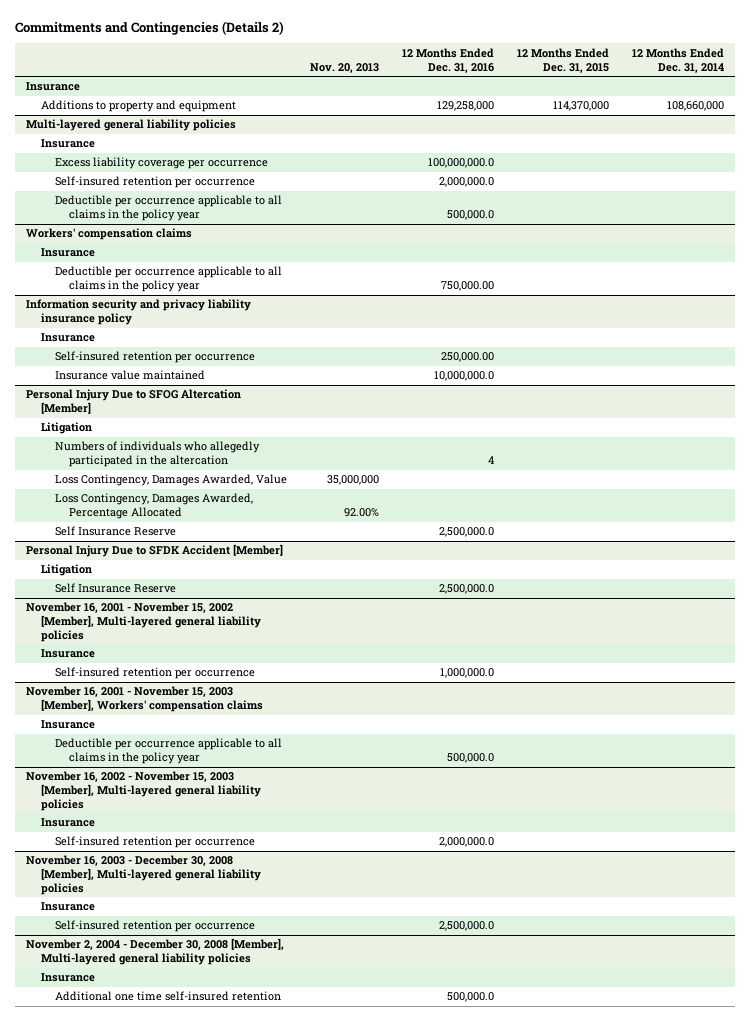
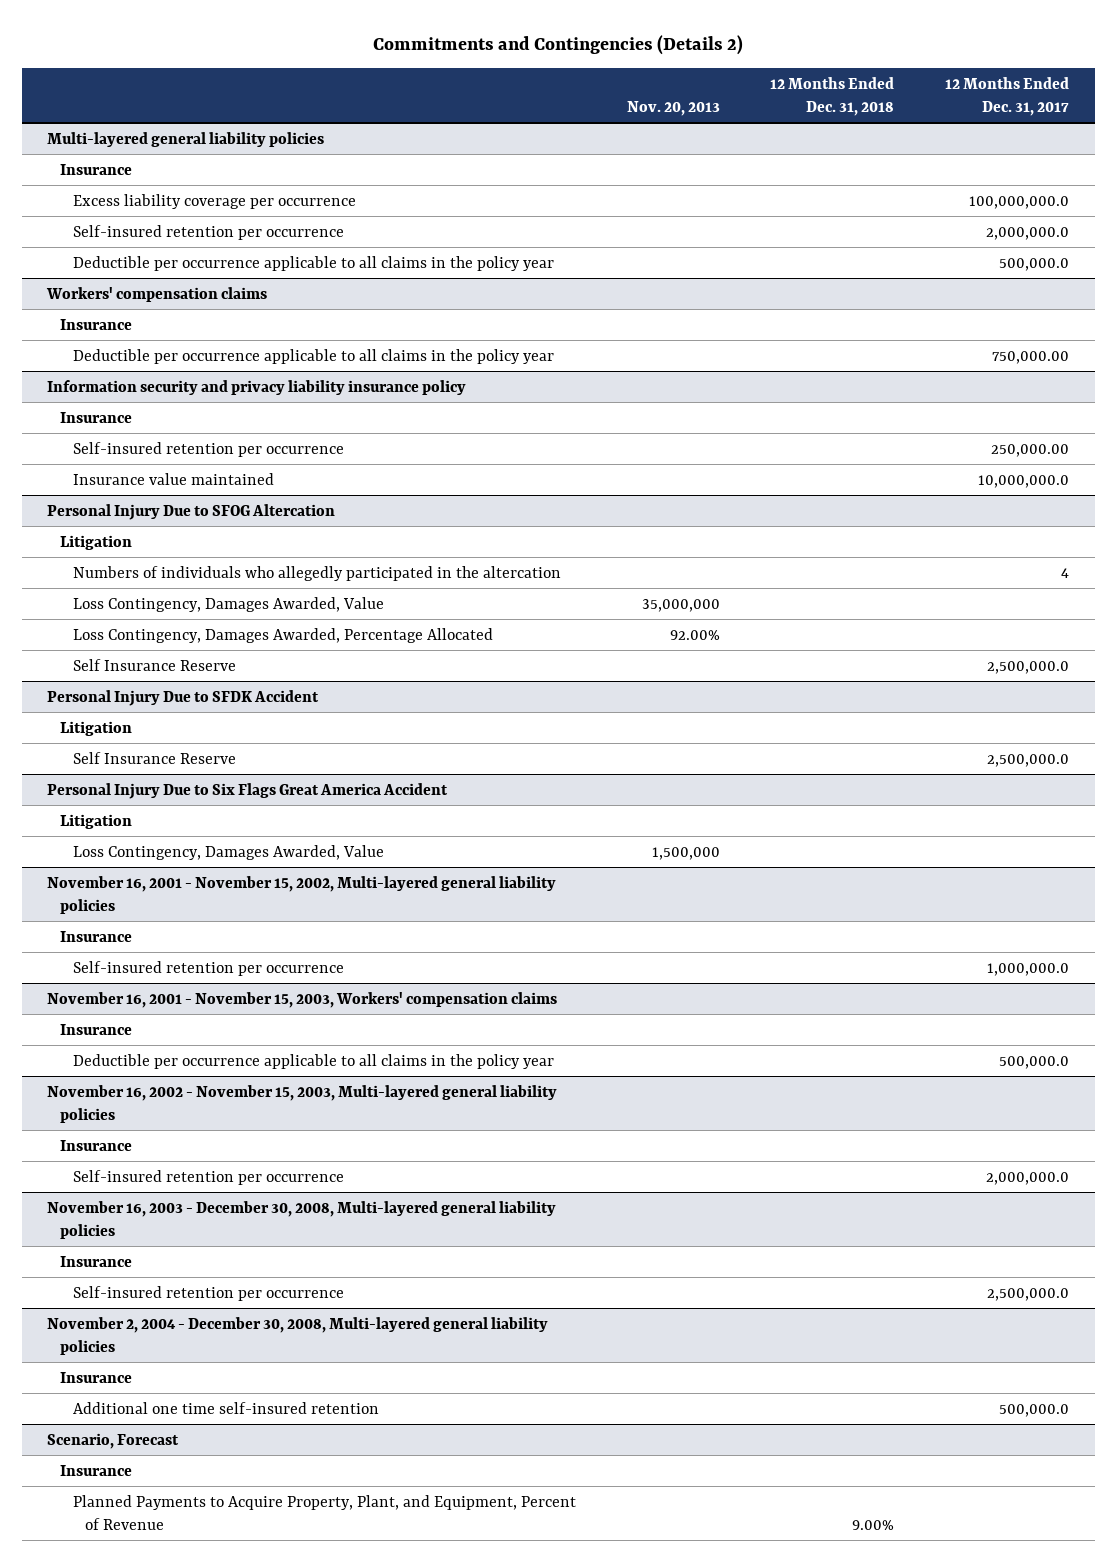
- | Nov. 20, 2013 | 12 Months Ended Dec. 31, 2016 | 12 Months Ended Dec. 31, 2015 | 12 Months Ended Dec. 31, 2014
+ | Nov. 20, 2013 | 12 Months Ended Dec. 31, 2018 | 12 Months Ended Dec. 31, 2017
- Insurance
- Additions to property and equipment | | 129,258,000 | 114,370,000 | 108,660,000
- Personal Injury Due to SFOG Altercation [Member]
+ Personal Injury Due to SFOG Altercation
- Personal Injury Due to SFDK Accident [Member]
+ Personal Injury Due to SFDK Accident
- November 16, 2001 - November 15, 2002 [Member], Multi-layered general liability policies
+ Personal Injury Due to Six Flags Great America Accident
+ Litigation
+ Loss Contingency, Damages Awarded, Value | 1,500,000 | |
+ November 16, 2001 - November 15, 2002, Multi-layered general liability policies
- November 16, 2001 - November 15, 2003 [Member], Workers' compensation claims
+ November 16, 2001 - November 15, 2003, Workers' compensation claims
- November 16, 2002 - November 15, 2003 [Member], Multi-layered general liability policies
+ November 16, 2002 - November 15, 2003, Multi-layered general liability policies
- November 16, 2003 - December 30, 2008 [Member], Multi-layered general liability policies
+ November 16, 2003 - December 30, 2008, Multi-layered general liability policies
- November 2, 2004 - December 30, 2008 [Member], Multi-layered general liability policies
+ November 2, 2004 - December 30, 2008, Multi-layered general liability policies
+ Scenario, Forecast
+ Insurance
+ Planned Payments to Acquire Property, Plant, and Equipment, Percent of Revenue | | 9.00% |

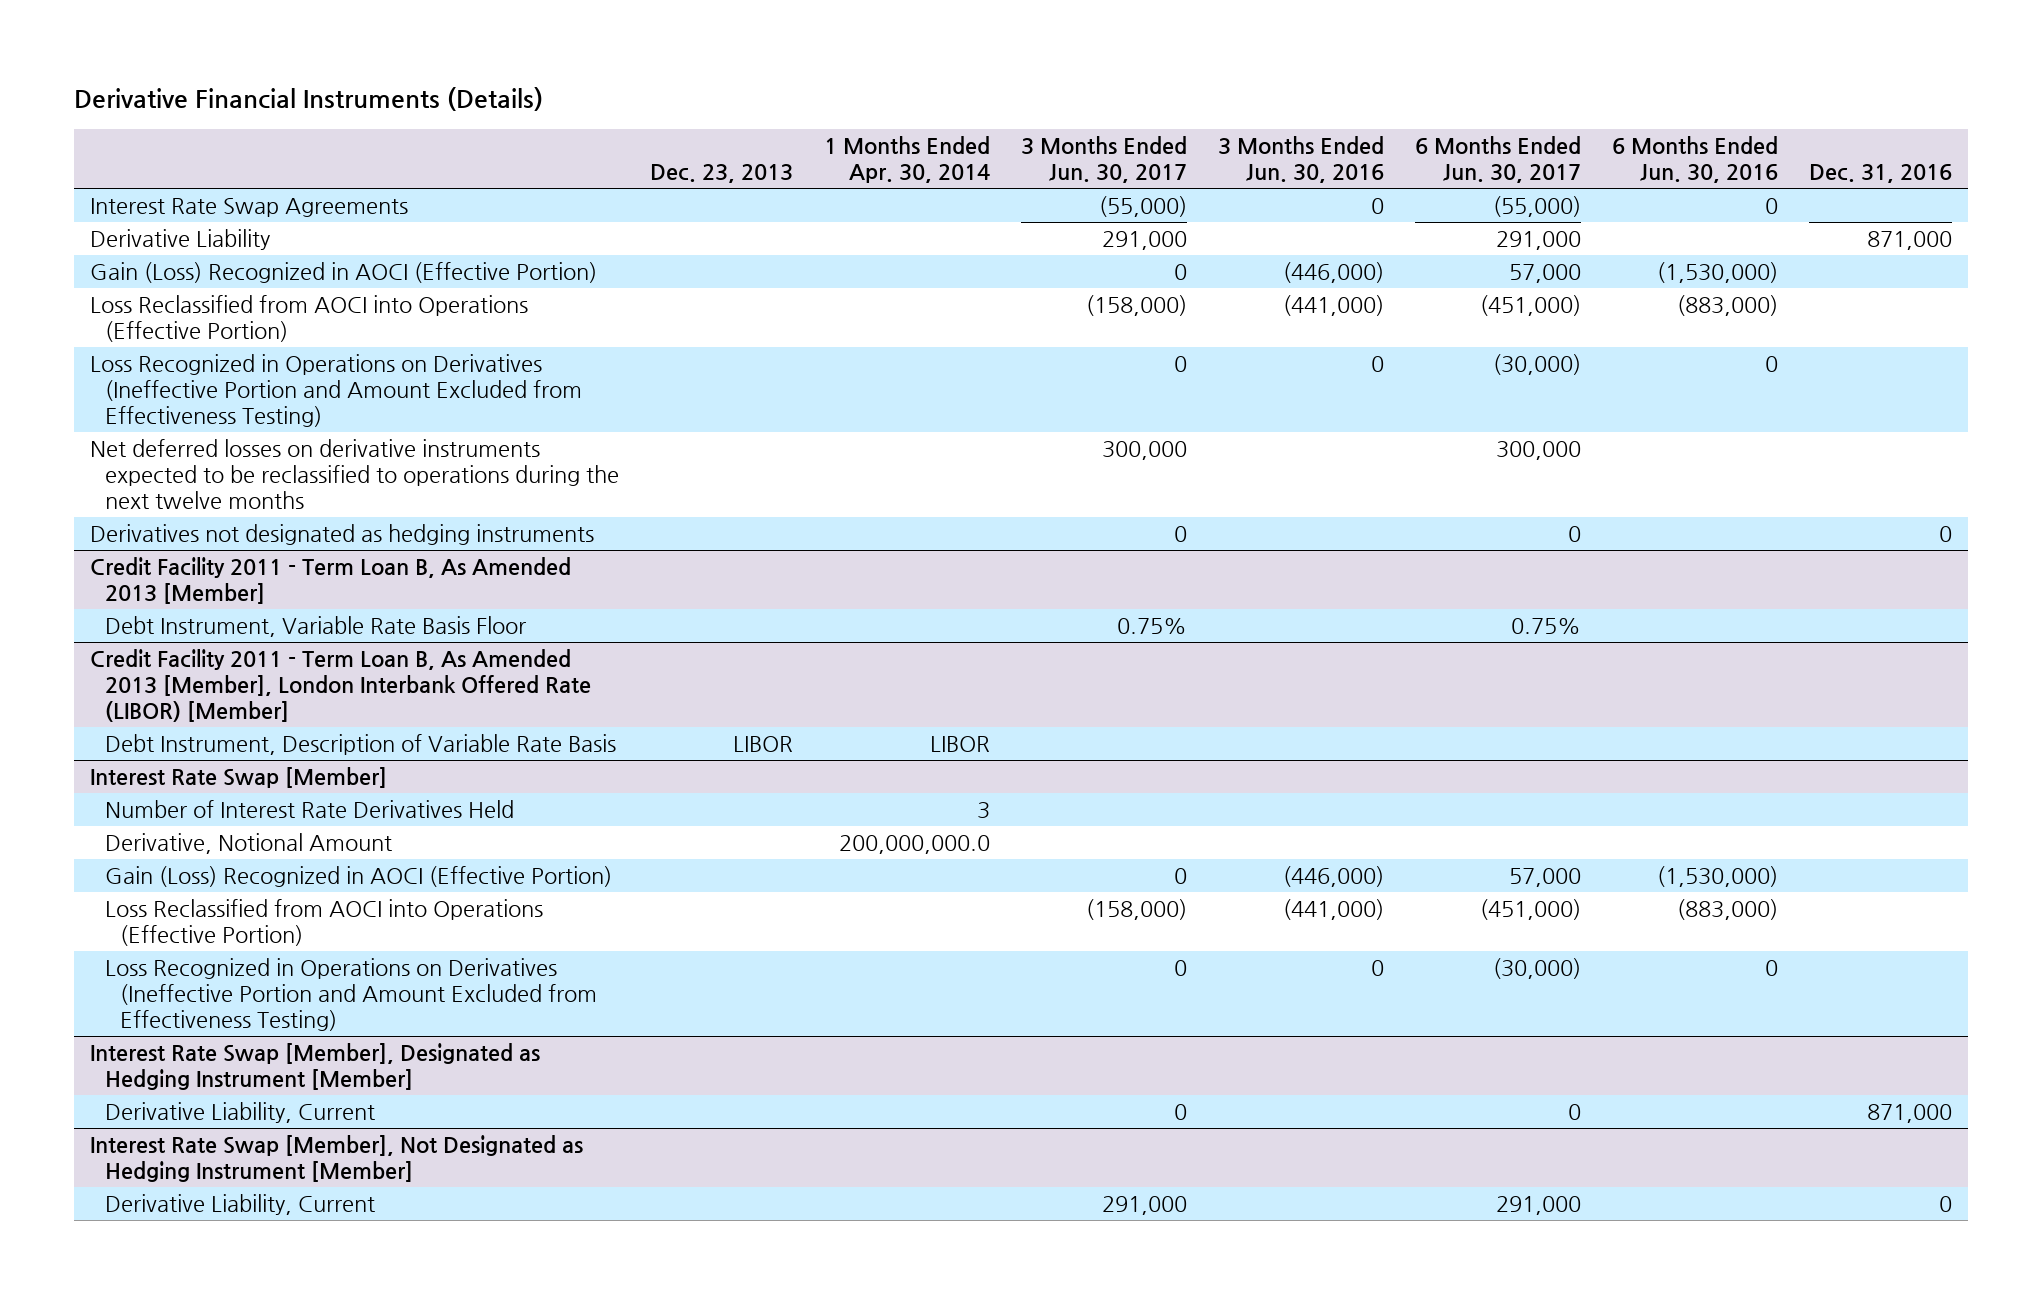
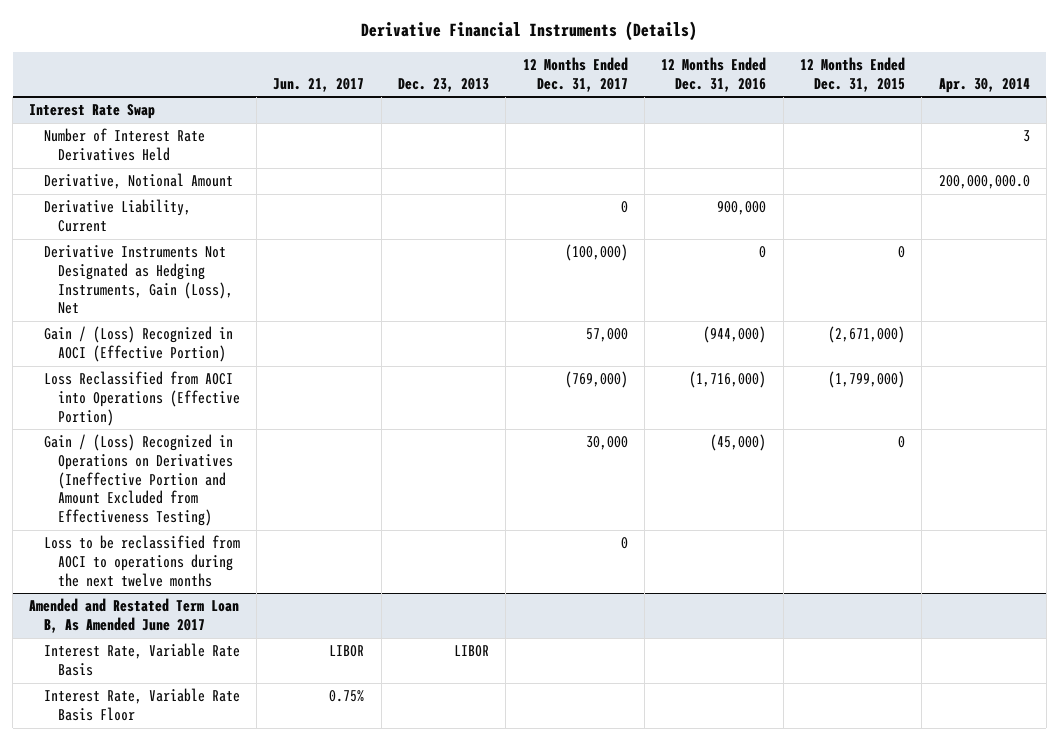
- | Dec. 23, 2013 | 1 Months Ended Apr. 30, 2014 | 3 Months Ended Jun. 30, 2017 | 3 Months Ended Jun. 30, 2016 | 6 Months Ended Jun. 30, 2017 | 6 Months Ended Jun. 30, 2016 | Dec. 31, 2016
+ | Jun. 21, 2017 | Dec. 23, 2013 | 12 Months Ended Dec. 31, 2017 | 12 Months Ended Dec. 31, 2016 | 12 Months Ended Dec. 31, 2015 | Apr. 30, 2014
- Interest Rate Swap Agreements | | | (55,000) | 0 | (55,000) | 0 |
- Derivative Liability | | | 291,000 | | 291,000 | | 871,000
- Gain (Loss) Recognized in AOCI (Effective Portion) | | | 0 | (446,000) | 57,000 | (1,530,000) |
- Loss Reclassified from AOCI into Operations (Effective Portion) | | | (158,000) | (441,000) | (451,000) | (883,000) |
- Loss Recognized in Operations on Derivatives (Ineffective Portion and Amount Excluded from Effectiveness Testing) | | | 0 | 0 | (30,000) | 0 |
- Net deferred losses on derivative instruments expected to be reclassified to operations during the next twelve months | | | 300,000 | | 300,000 | |
- Derivatives not designated as hedging instruments | | | 0 | | 0 | | 0
- Credit Facility 2011 - Term Loan B, As Amended 2013 [Member]
- Debt Instrument, Variable Rate Basis Floor | | | 0.75% | | 0.75% | |
- Credit Facility 2011 - Term Loan B, As Amended 2013 [Member], London Interbank Offered Rate (LIBOR) [Member]
- Debt Instrument, Description of Variable Rate Basis | LIBOR | LIBOR | | | | |
- Interest Rate Swap [Member]
+ Interest Rate Swap
- Gain (Loss) Recognized in AOCI (Effective Portion) | | | 0 | (446,000) | 57,000 | (1,530,000) |
+ Derivative Liability, Current | | | 0 | 900,000 | |
+ Derivative Instruments Not Designated as Hedging Instruments, Gain (Loss), Net | | | (100,000) | 0 | 0 |
+ Gain / (Loss) Recognized in AOCI (Effective Portion) | | | 57,000 | (944,000) | (2,671,000) |
- Loss Recognized in Operations on Derivatives (Ineffective Portion and Amount Excluded from Effectiveness Testing) | | | 0 | 0 | (30,000) | 0 |
- Interest Rate Swap [Member], Designated as Hedging Instrument [Member]
- Derivative Liability, Current | | | 0 | | 0 | | 871,000
- Interest Rate Swap [Member], Not Designated as Hedging Instrument [Member]
- Derivative Liability, Current | | | 291,000 | | 291,000 | | 0
+ Gain / (Loss) Recognized in Operations on Derivatives (Ineffective Portion and Amount Excluded from Effectiveness Testing) | | | 30,000 | (45,000) | 0 |
+ Loss to be reclassified from AOCI to operations during the next twelve months | | | 0 | | |
+ Amended and Restated Term Loan B, As Amended June 2017
+ Interest Rate, Variable Rate Basis | LIBOR | LIBOR | | | |
+ Interest Rate, Variable Rate Basis Floor | 0.75% | | | | |

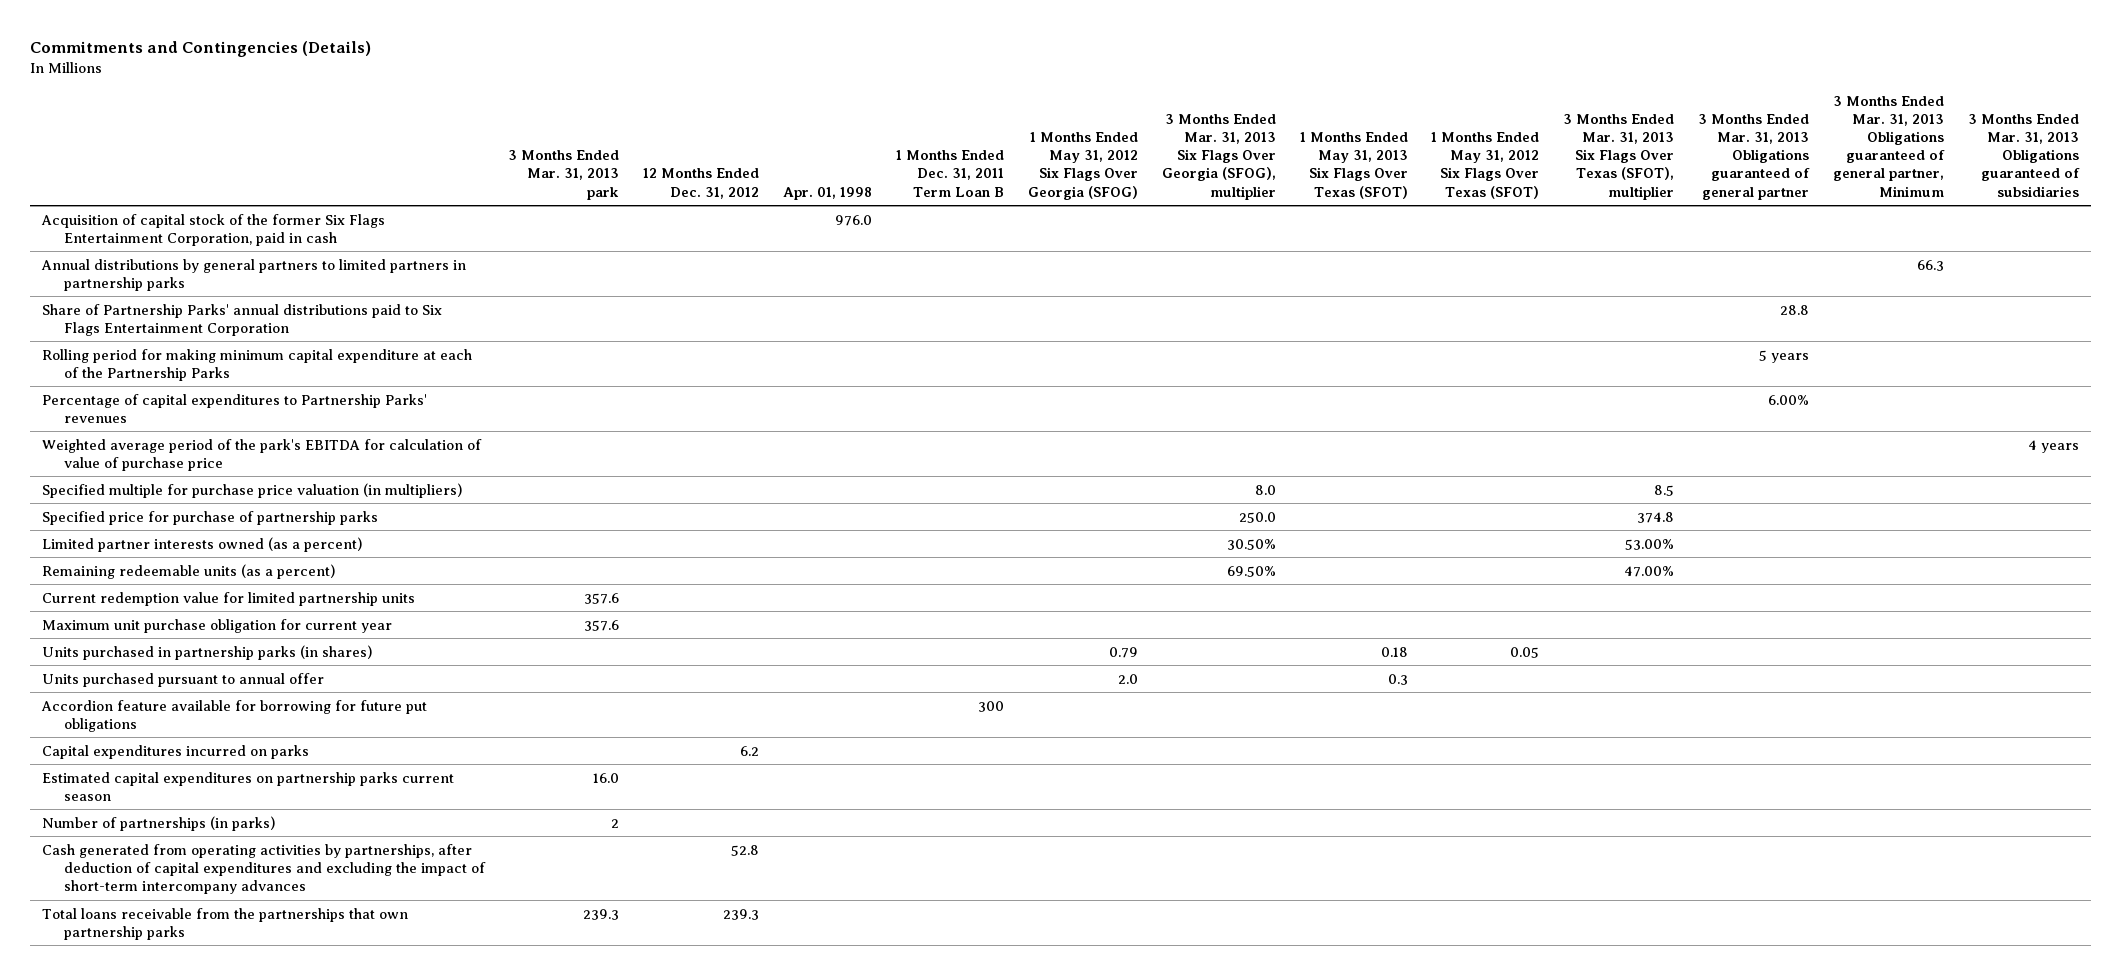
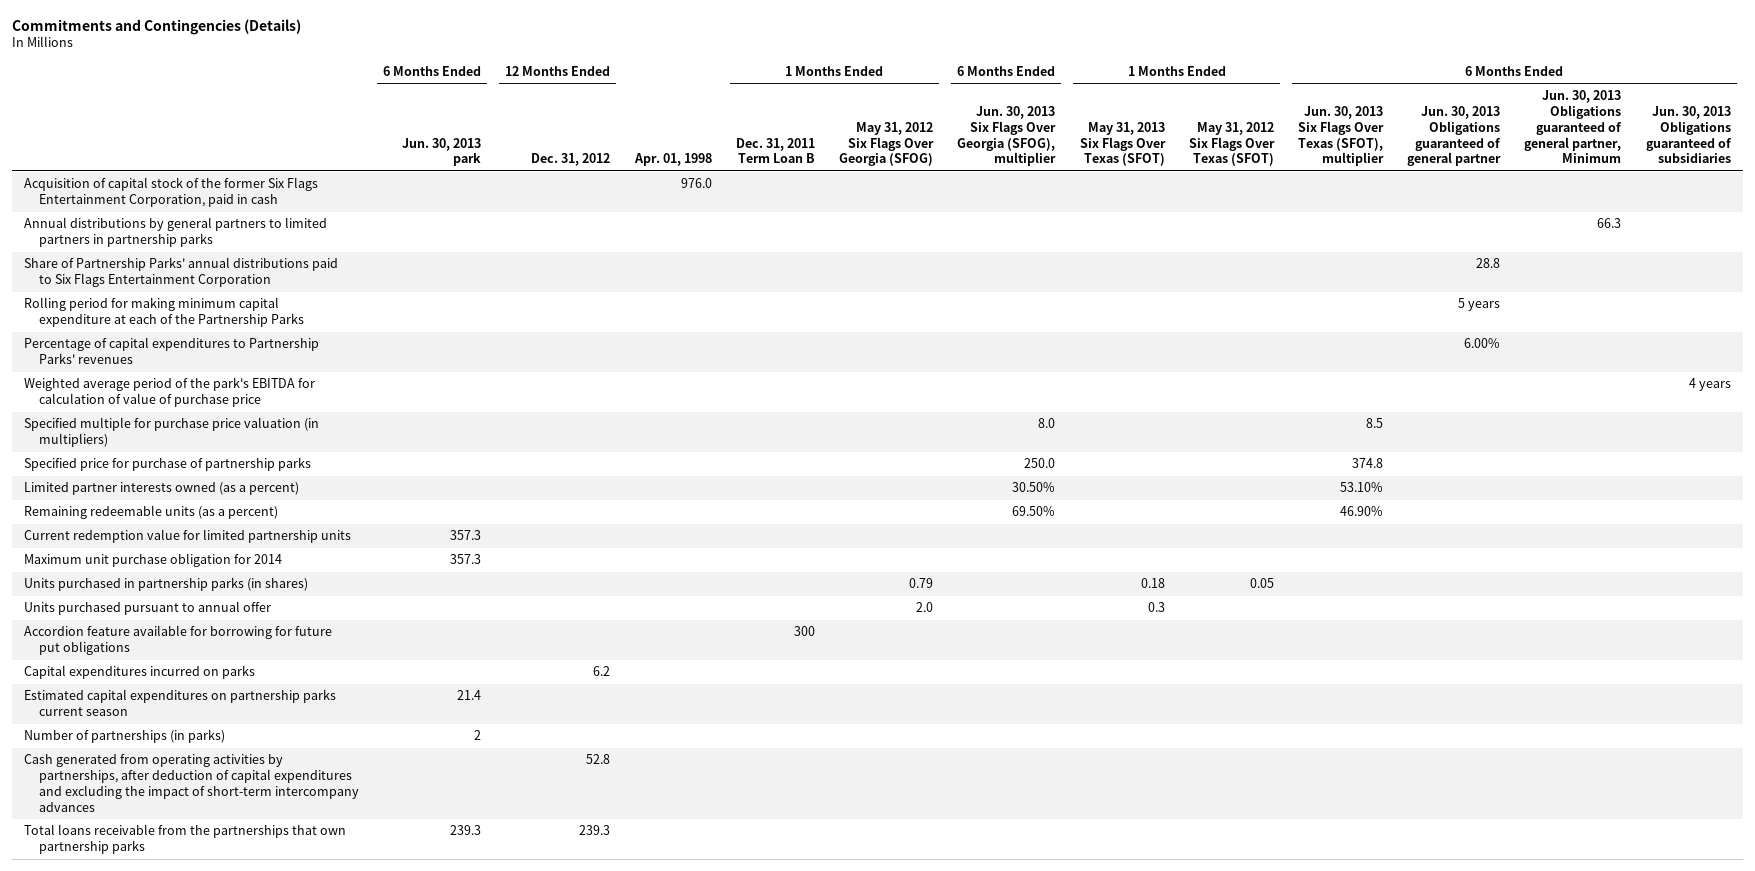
- | 3 Months Ended Mar. 31, 2013 park | 12 Months Ended Dec. 31, 2012 | Apr. 01, 1998 | 1 Months Ended Dec. 31, 2011 Term Loan B | 1 Months Ended May 31, 2012 Six Flags Over Georgia (SFOG) | 3 Months Ended Mar. 31, 2013 Six Flags Over Georgia (SFOG), multiplier | 1 Months Ended May 31, 2013 Six Flags Over Texas (SFOT) | 1 Months Ended May 31, 2012 Six Flags Over Texas (SFOT) | 3 Months Ended Mar. 31, 2013 Six Flags Over Texas (SFOT), multiplier | 3 Months Ended Mar. 31, 2013 Obligations guaranteed of general partner | 3 Months Ended Mar. 31, 2013 Obligations guaranteed of general partner, Minimum | 3 Months Ended Mar. 31, 2013 Obligations guaranteed of subsidiaries
+ | 6 Months Ended Jun. 30, 2013 park | 12 Months Ended Dec. 31, 2012 | Apr. 01, 1998 | 1 Months Ended Dec. 31, 2011 Term Loan B | 1 Months Ended May 31, 2012 Six Flags Over Georgia (SFOG) | 6 Months Ended Jun. 30, 2013 Six Flags Over Georgia (SFOG), multiplier | 1 Months Ended May 31, 2013 Six Flags Over Texas (SFOT) | 1 Months Ended May 31, 2012 Six Flags Over Texas (SFOT) | 6 Months Ended Jun. 30, 2013 Six Flags Over Texas (SFOT), multiplier | 6 Months Ended Jun. 30, 2013 Obligations guaranteed of general partner | 6 Months Ended Jun. 30, 2013 Obligations guaranteed of general partner, Minimum | 6 Months Ended Jun. 30, 2013 Obligations guaranteed of subsidiaries
- Maximum unit purchase obligation for current year | 357.6 | | | | | | | | | | |
+ Maximum unit purchase obligation for 2014 | 357.3 | | | | | | | | | | |

